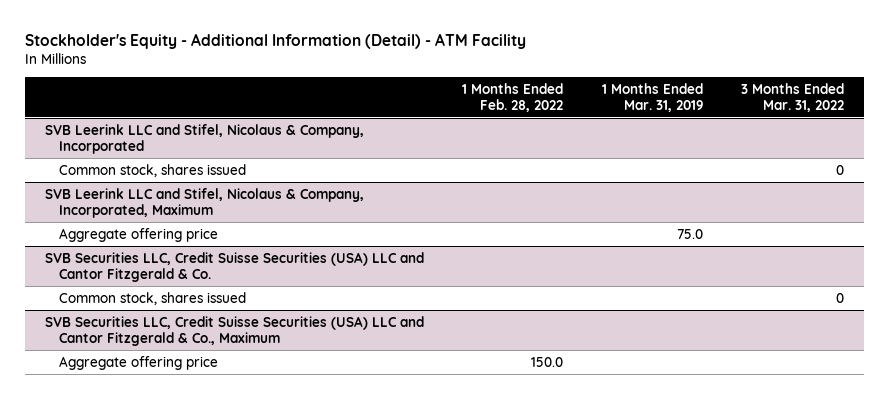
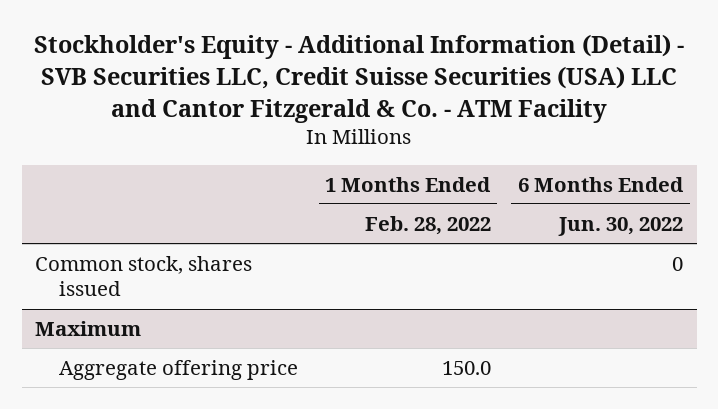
- Stockholder's Equity - Additional Information (Detail) - ATM Facility
+ Stockholder's Equity - Additional Information (Detail) - SVB Securities LLC, Credit Suisse Securities (USA) LLC and Cantor Fitzgerald & Co. - ATM Facility
- | 1 Months Ended Feb. 28, 2022 | 1 Months Ended Mar. 31, 2019 | 3 Months Ended Mar. 31, 2022
+ | 1 Months Ended Feb. 28, 2022 | 6 Months Ended Jun. 30, 2022
- SVB Leerink LLC and Stifel, Nicolaus & Company, Incorporated
- Common stock, shares issued | | | 0
- SVB Leerink LLC and Stifel, Nicolaus & Company, Incorporated, Maximum
- Aggregate offering price | | 75.0 |
- SVB Securities LLC, Credit Suisse Securities (USA) LLC and Cantor Fitzgerald & Co.
- Common stock, shares issued | | | 0
- SVB Securities LLC, Credit Suisse Securities (USA) LLC and Cantor Fitzgerald & Co., Maximum
- Aggregate offering price | 150.0 | |
+ Common stock, shares issued | | 0
+ Maximum
+ Aggregate offering price | 150.0 |

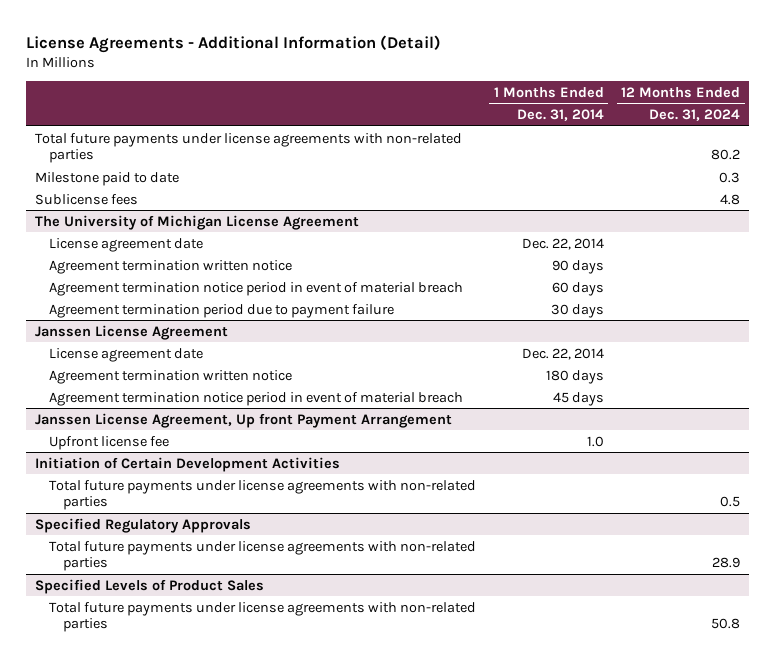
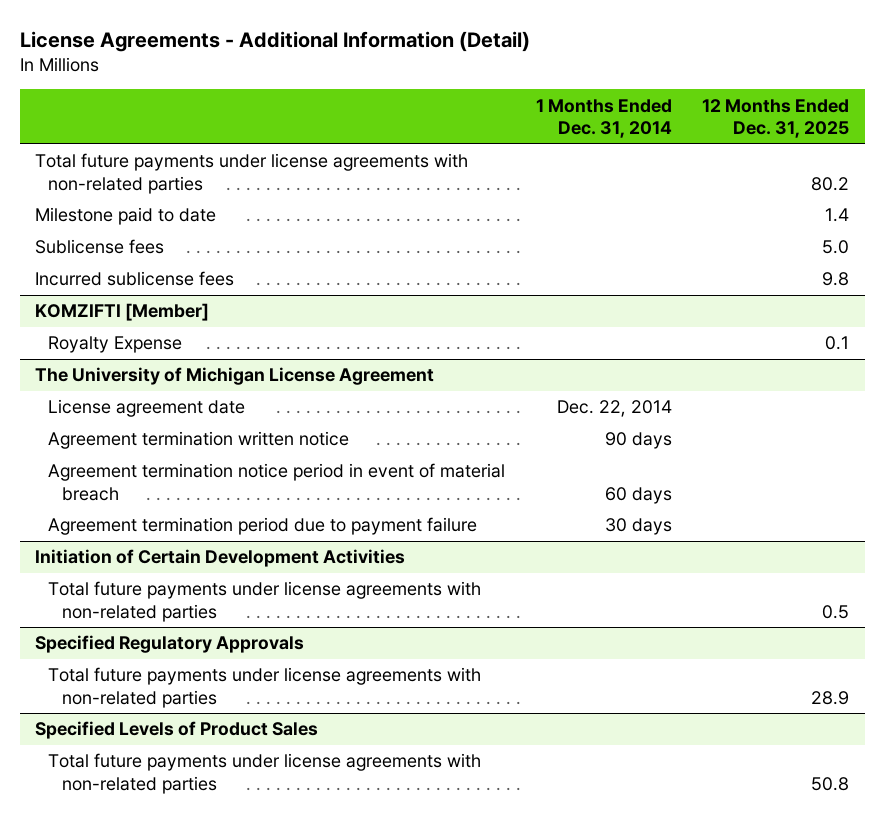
- | 1 Months Ended Dec. 31, 2014 | 12 Months Ended Dec. 31, 2024
+ | 1 Months Ended Dec. 31, 2014 | 12 Months Ended Dec. 31, 2025
+ Incurred sublicense fees | | 9.8
+ KOMZIFTI [Member]
+ Royalty Expense | | 0.1
- Janssen License Agreement
- License agreement date | Dec. 22, 2014 |
- Agreement termination written notice | 180 days |
- Agreement termination notice period in event of material breach | 45 days |
- Janssen License Agreement, Up front Payment Arrangement
- Upfront license fee | 1.0 |

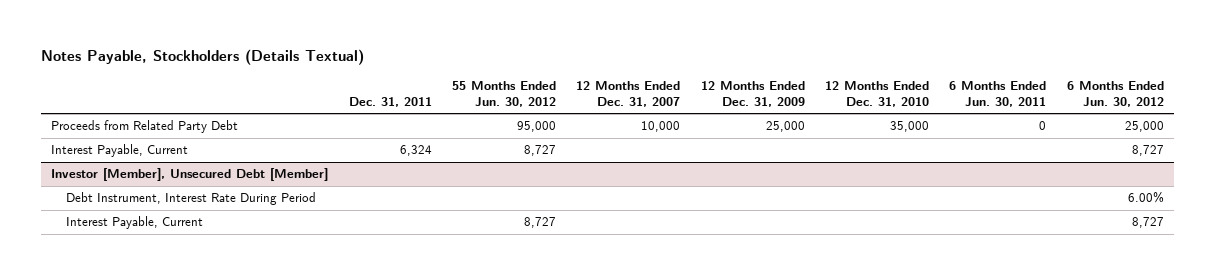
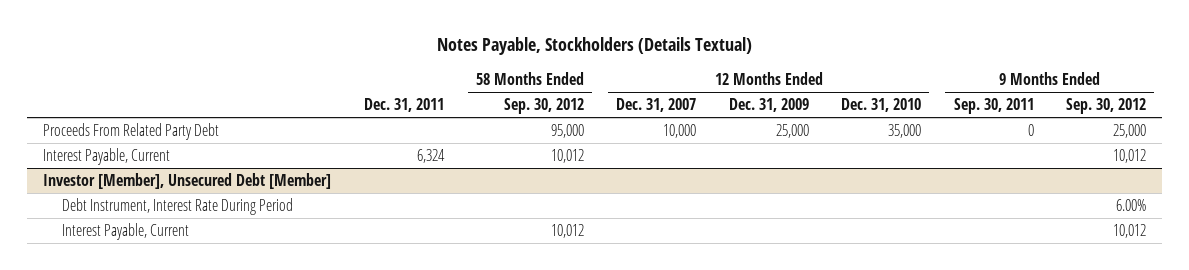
- | Dec. 31, 2011 | 55 Months Ended Jun. 30, 2012 | 12 Months Ended Dec. 31, 2007 | 12 Months Ended Dec. 31, 2009 | 12 Months Ended Dec. 31, 2010 | 6 Months Ended Jun. 30, 2011 | 6 Months Ended Jun. 30, 2012
+ | Dec. 31, 2011 | 58 Months Ended Sep. 30, 2012 | 12 Months Ended Dec. 31, 2007 | 12 Months Ended Dec. 31, 2009 | 12 Months Ended Dec. 31, 2010 | 9 Months Ended Sep. 30, 2011 | 9 Months Ended Sep. 30, 2012
- Proceeds from Related Party Debt | | 95,000 | 10,000 | 25,000 | 35,000 | 0 | 25,000
+ Proceeds From Related Party Debt | | 95,000 | 10,000 | 25,000 | 35,000 | 0 | 25,000

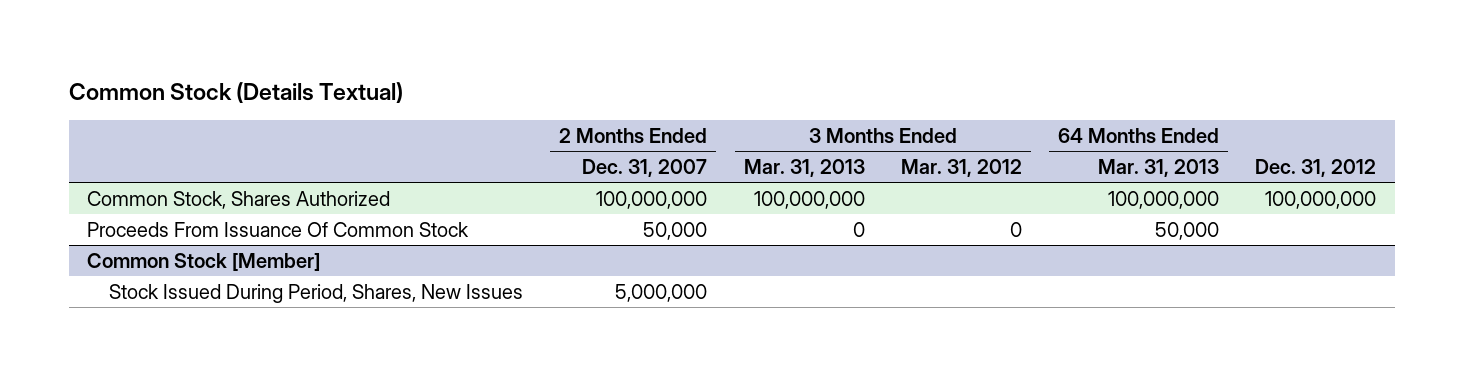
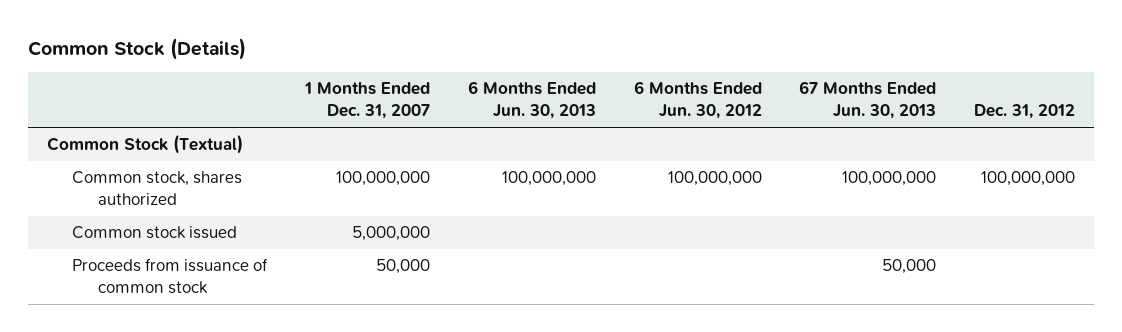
- Common Stock (Details Textual)
+ Common Stock (Details)
- | 2 Months Ended Dec. 31, 2007 | 3 Months Ended Mar. 31, 2013 | 3 Months Ended Mar. 31, 2012 | 64 Months Ended Mar. 31, 2013 | Dec. 31, 2012
+ | 1 Months Ended Dec. 31, 2007 | 6 Months Ended Jun. 30, 2013 | 6 Months Ended Jun. 30, 2012 | 67 Months Ended Jun. 30, 2013 | Dec. 31, 2012
- Common Stock, Shares Authorized | 100,000,000 | 100,000,000 | | 100,000,000 | 100,000,000
- Proceeds From Issuance Of Common Stock | 50,000 | 0 | 0 | 50,000 |
- Common Stock [Member]
- Stock Issued During Period, Shares, New Issues | 5,000,000 | | | |
+ Common Stock (Textual)
+ Common stock, shares authorized | 100,000,000 | 100,000,000 | 100,000,000 | 100,000,000 | 100,000,000
+ Common stock issued | 5,000,000 | | | |
+ Proceeds from issuance of common stock | 50,000 | | | 50,000 |

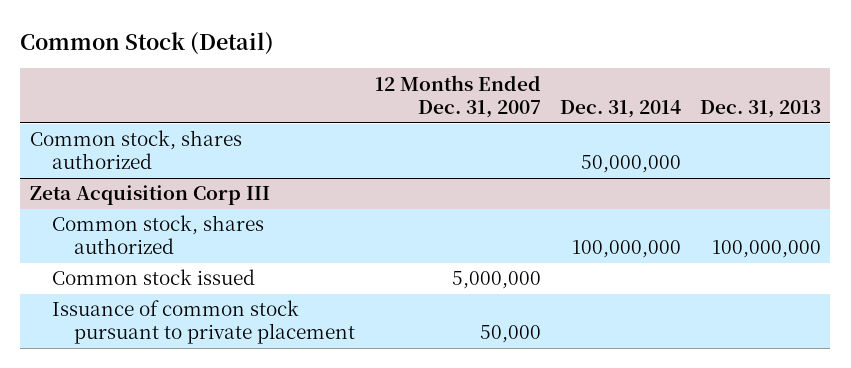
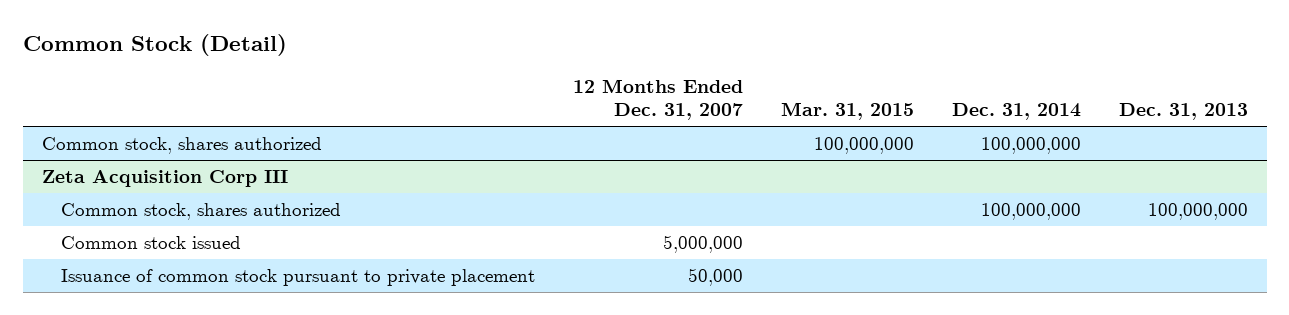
- | 12 Months Ended Dec. 31, 2007 | Dec. 31, 2014 | Dec. 31, 2013
+ | 12 Months Ended Dec. 31, 2007 | Mar. 31, 2015 | Dec. 31, 2014 | Dec. 31, 2013
- Common stock, shares authorized | | 50,000,000 |
+ Common stock, shares authorized | | 100,000,000 | 100,000,000 |

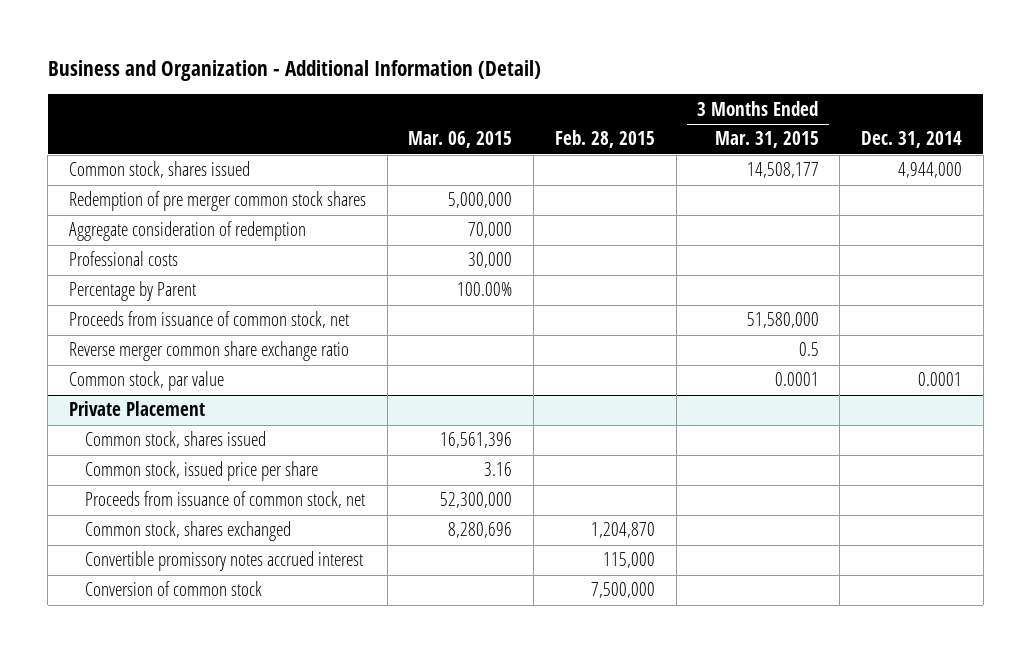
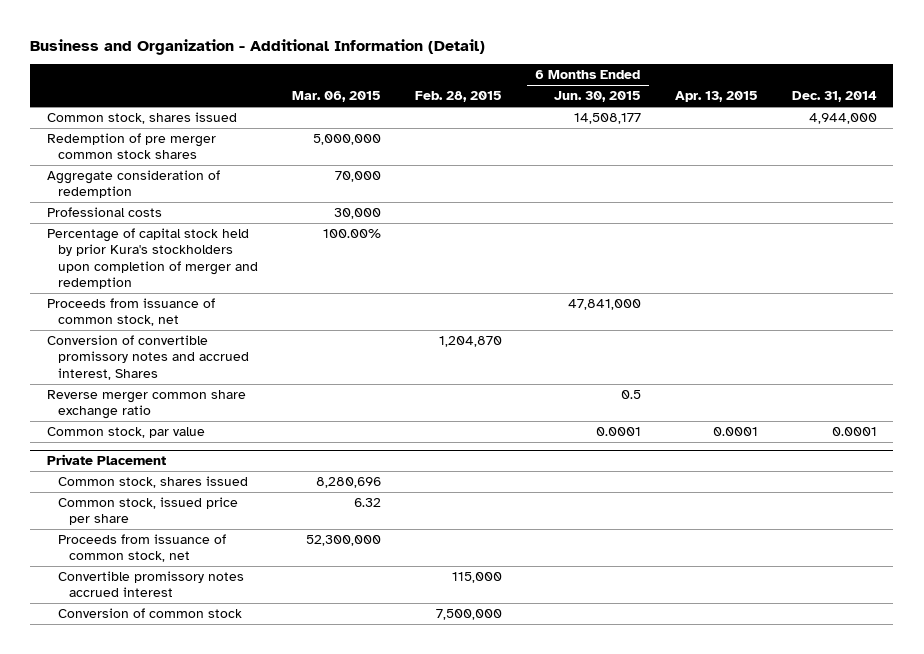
- | Mar. 06, 2015 | Feb. 28, 2015 | 3 Months Ended Mar. 31, 2015 | Dec. 31, 2014
+ | Mar. 06, 2015 | Feb. 28, 2015 | 6 Months Ended Jun. 30, 2015 | Apr. 13, 2015 | Dec. 31, 2014
- Percentage by Parent | 100.00% | | |
+ Percentage of capital stock held by prior Kura's stockholders upon completion of merger and redemption | 100.00% | | | |
+ Conversion of convertible promissory notes and accrued interest, Shares | | 1,204,870 | | |
@ Private Placement
- Common stock, shares issued | 16,561,396 | | |
- Common stock, issued price per share | 3.16 | | |
+ Common stock, shares issued | 8,280,696 | | | |
+ Common stock, issued price per share | 6.32 | | | |
- Common stock, shares exchanged | 8,280,696 | 1,204,870 | |

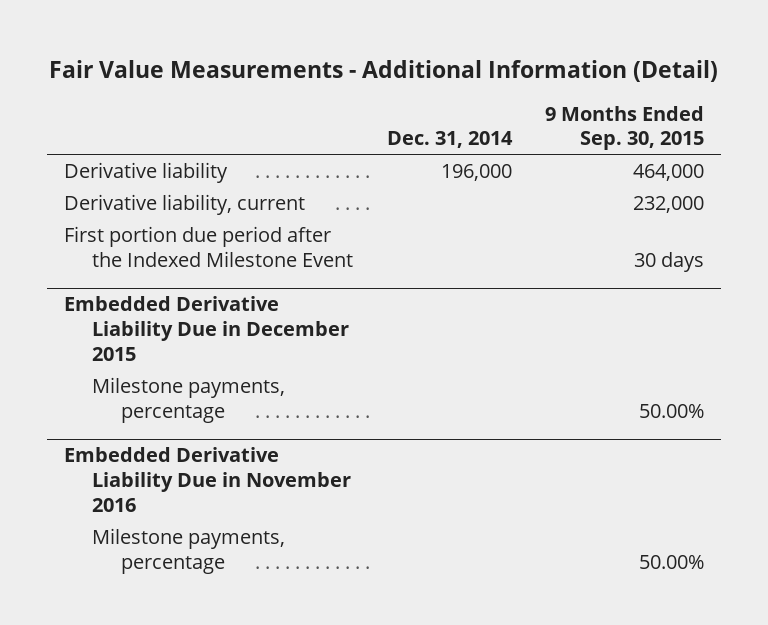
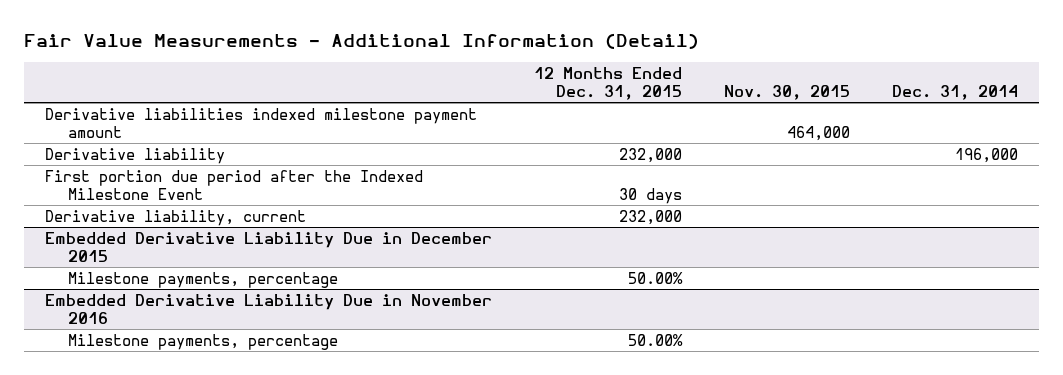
- | Dec. 31, 2014 | 9 Months Ended Sep. 30, 2015
+ | 12 Months Ended Dec. 31, 2015 | Nov. 30, 2015 | Dec. 31, 2014
+ Derivative liabilities indexed milestone payment amount | | 464,000 |
moved down: Derivative liability, current | 232,000 | |

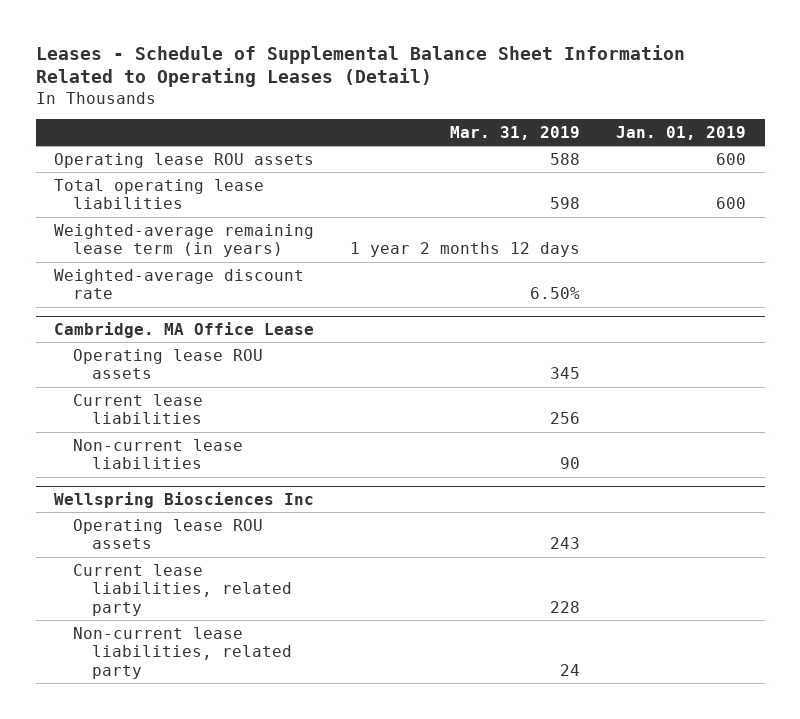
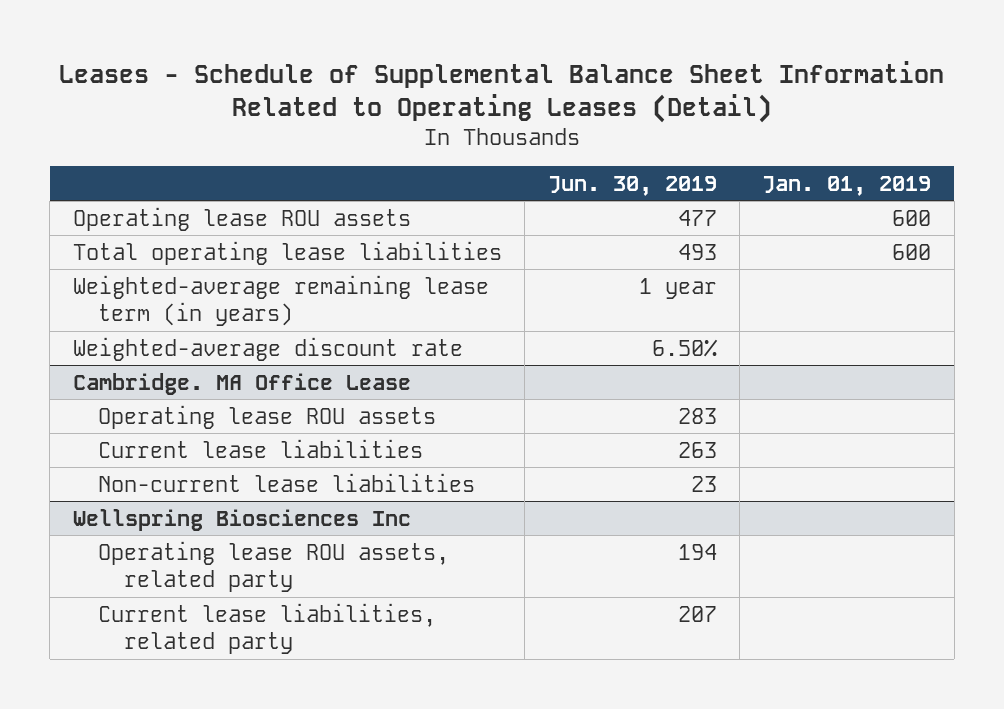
- | Mar. 31, 2019 | Jan. 01, 2019
+ | Jun. 30, 2019 | Jan. 01, 2019
@ Wellspring Biosciences Inc
- Operating lease ROU assets | 243 |
+ Operating lease ROU assets, related party | 194 |
- Non-current lease liabilities, related party | 24 |

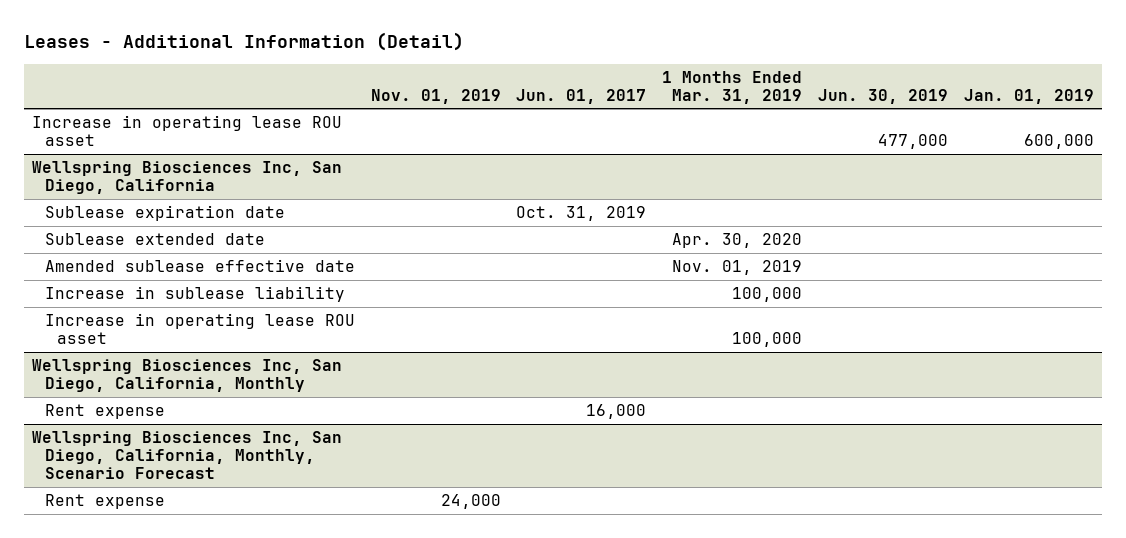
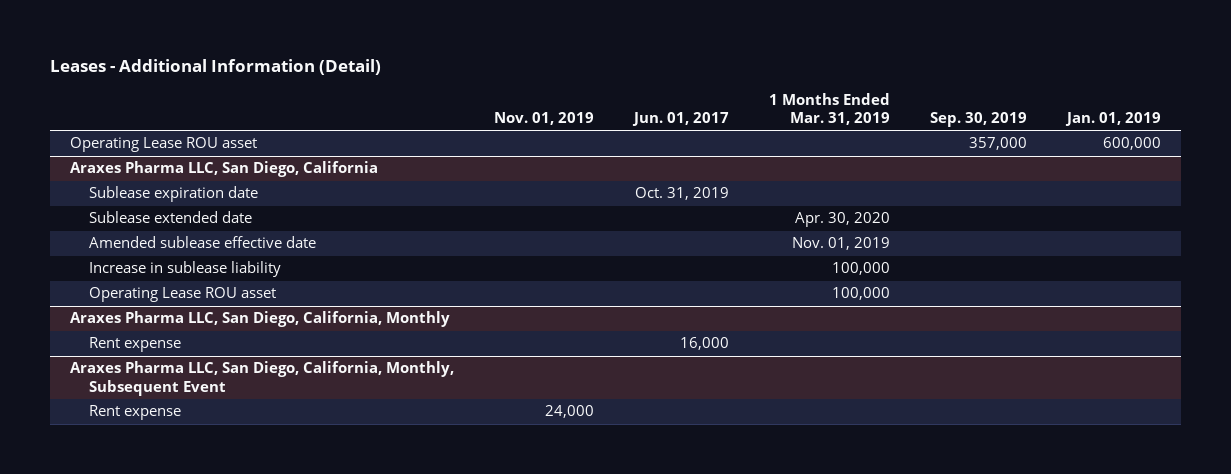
- | Nov. 01, 2019 | Jun. 01, 2017 | 1 Months Ended Mar. 31, 2019 | Jun. 30, 2019 | Jan. 01, 2019
+ | Nov. 01, 2019 | Jun. 01, 2017 | 1 Months Ended Mar. 31, 2019 | Sep. 30, 2019 | Jan. 01, 2019
- Increase in operating lease ROU asset | | | | 477,000 | 600,000
- Wellspring Biosciences Inc, San Diego, California
+ Operating Lease ROU asset | | | | 357,000 | 600,000
+ Araxes Pharma LLC, San Diego, California
- Increase in operating lease ROU asset | | | 100,000 | |
- Wellspring Biosciences Inc, San Diego, California, Monthly
+ Operating Lease ROU asset | | | 100,000 | |
+ Araxes Pharma LLC, San Diego, California, Monthly
- Wellspring Biosciences Inc, San Diego, California, Monthly, Scenario Forecast
+ Araxes Pharma LLC, San Diego, California, Monthly, Subsequent Event

